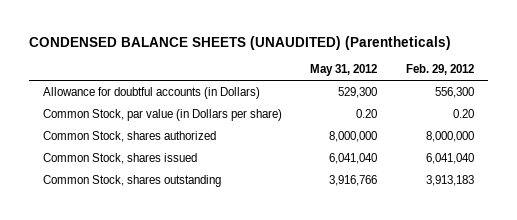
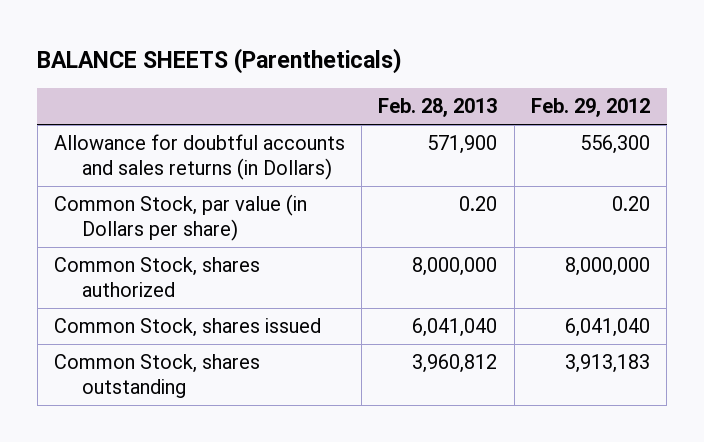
- CONDENSED BALANCE SHEETS (UNAUDITED) (Parentheticals)
+ BALANCE SHEETS (Parentheticals)
- | May 31, 2012 | Feb. 29, 2012
+ | Feb. 28, 2013 | Feb. 29, 2012
- Allowance for doubtful accounts (in Dollars) | 529,300 | 556,300
+ Allowance for doubtful accounts and sales returns (in Dollars) | 571,900 | 556,300

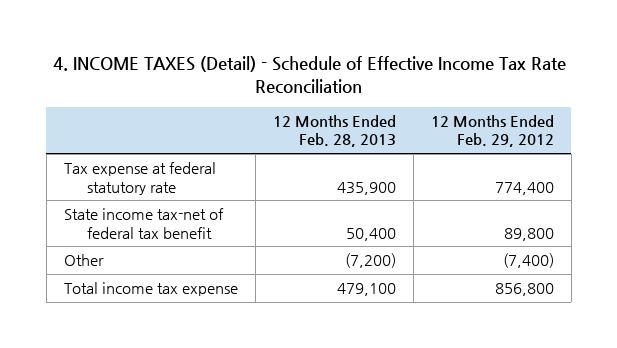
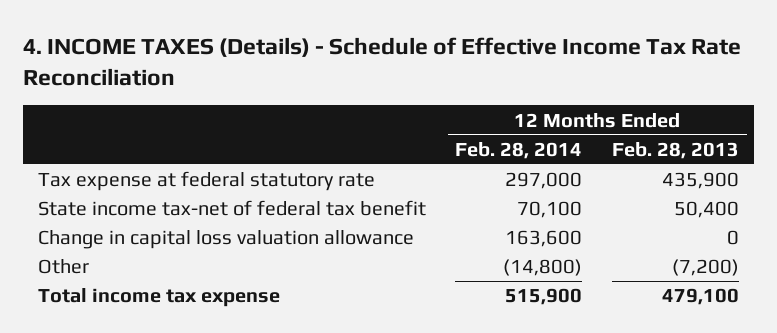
- 4. INCOME TAXES (Detail) - Schedule of Effective Income Tax Rate Reconciliation
+ 4. INCOME TAXES (Details) - Schedule of Effective Income Tax Rate Reconciliation
- | 12 Months Ended Feb. 28, 2013 | 12 Months Ended Feb. 29, 2012
+ | 12 Months Ended Feb. 28, 2014 | 12 Months Ended Feb. 28, 2013
+ Change in capital loss valuation allowance | 163,600 | 0

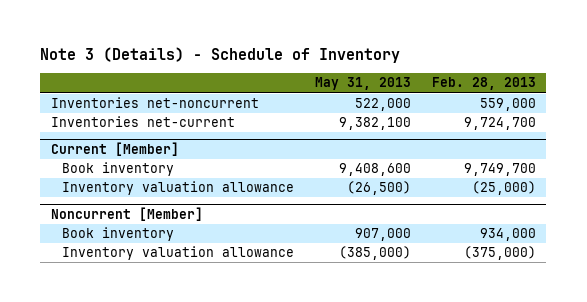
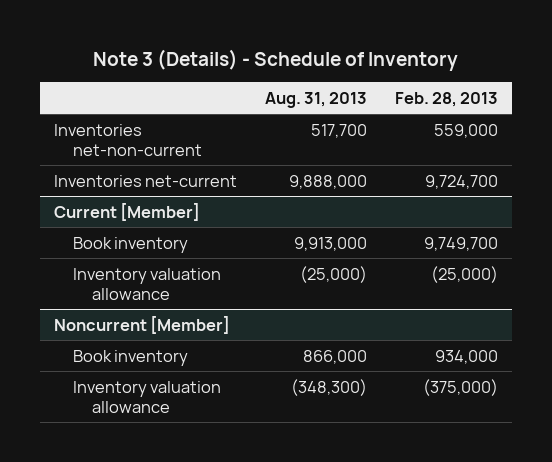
- | May 31, 2013 | Feb. 28, 2013
+ | Aug. 31, 2013 | Feb. 28, 2013
- Inventories net-noncurrent | 522,000 | 559,000
+ Inventories net-non-current | 517,700 | 559,000

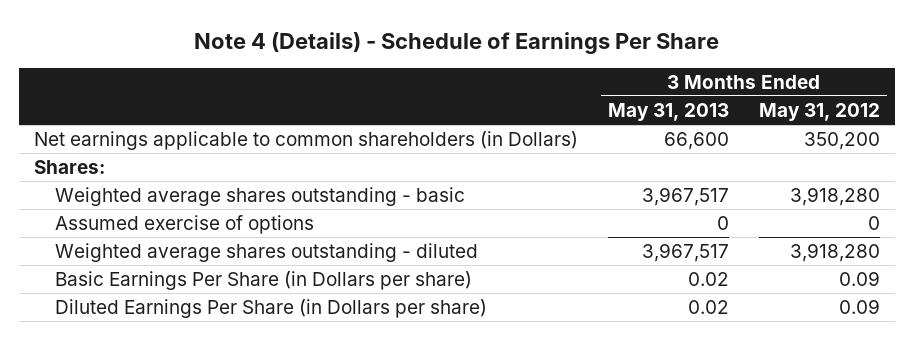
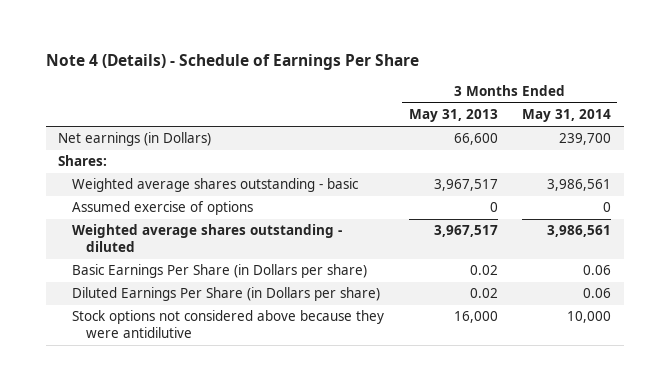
- | 3 Months Ended May 31, 2013 | 3 Months Ended May 31, 2012
+ | 3 Months Ended May 31, 2013 | 3 Months Ended May 31, 2014
- Net earnings applicable to common shareholders (in Dollars) | 66,600 | 350,200
+ Net earnings (in Dollars) | 66,600 | 239,700
+ Stock options not considered above because they were antidilutive | 16,000 | 10,000

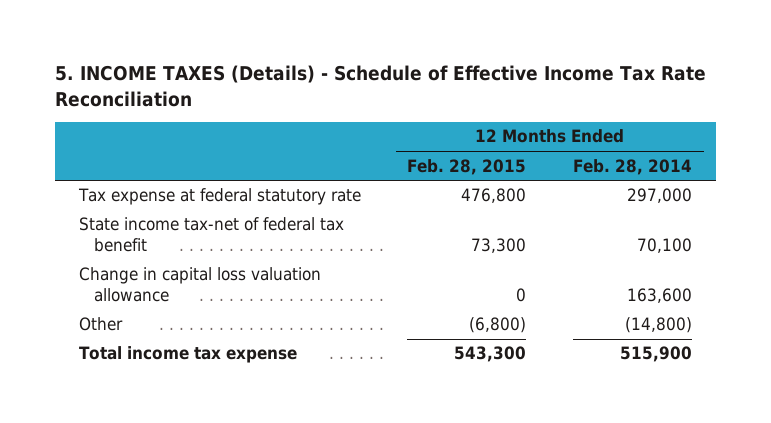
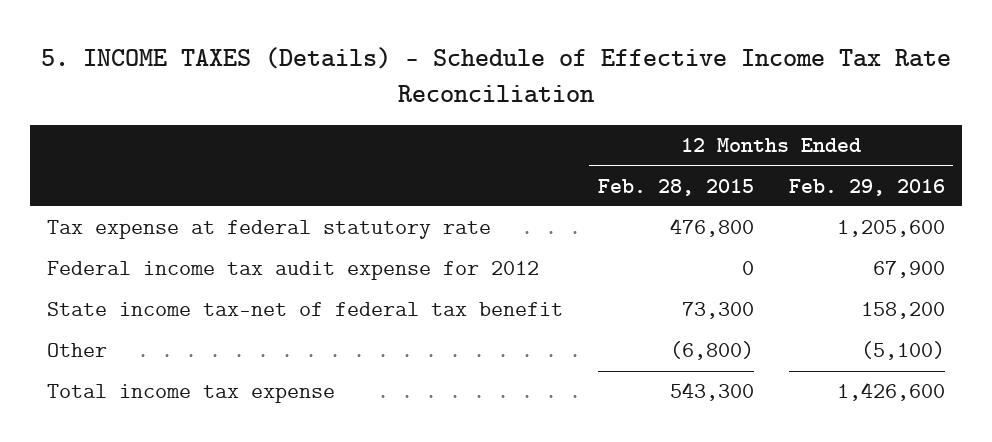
- | 12 Months Ended Feb. 28, 2015 | 12 Months Ended Feb. 28, 2014
+ | 12 Months Ended Feb. 28, 2015 | 12 Months Ended Feb. 29, 2016
+ Federal income tax audit expense for 2012 | 0 | 67,900
- Change in capital loss valuation allowance | 0 | 163,600

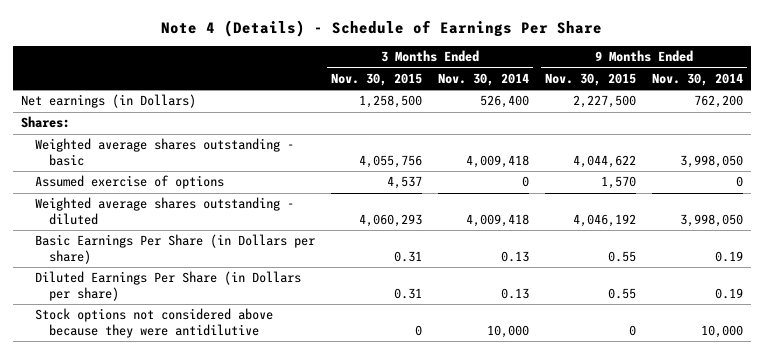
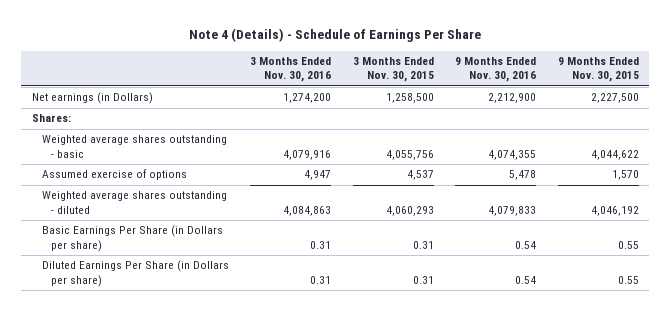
- | 3 Months Ended Nov. 30, 2015 | 3 Months Ended Nov. 30, 2014 | 9 Months Ended Nov. 30, 2015 | 9 Months Ended Nov. 30, 2014
+ | 3 Months Ended Nov. 30, 2016 | 3 Months Ended Nov. 30, 2015 | 9 Months Ended Nov. 30, 2016 | 9 Months Ended Nov. 30, 2015
- Stock options not considered above because they were antidilutive | 0 | 10,000 | 0 | 10,000

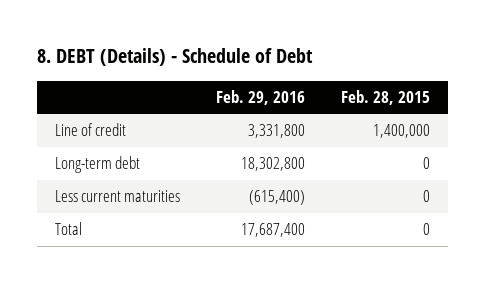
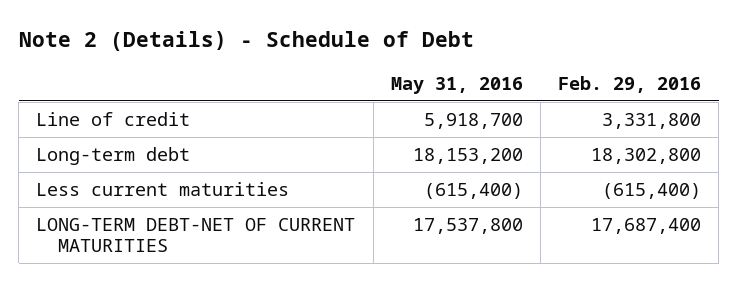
- 8. DEBT (Details) - Schedule of Debt
+ Note 2 (Details) - Schedule of Debt
- | Feb. 29, 2016 | Feb. 28, 2015
+ | May 31, 2016 | Feb. 29, 2016
- Total | 17,687,400 | 0
+ LONG-TERM DEBT-NET OF CURRENT MATURITIES | 17,537,800 | 17,687,400

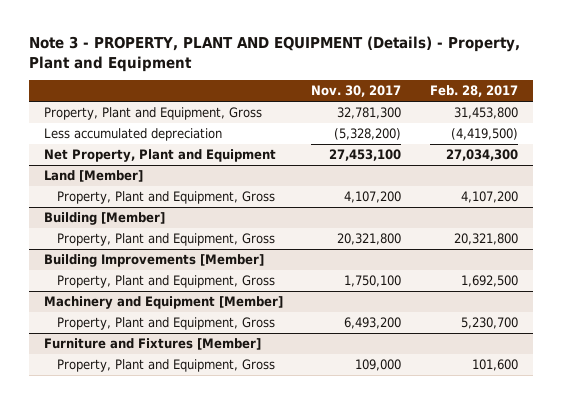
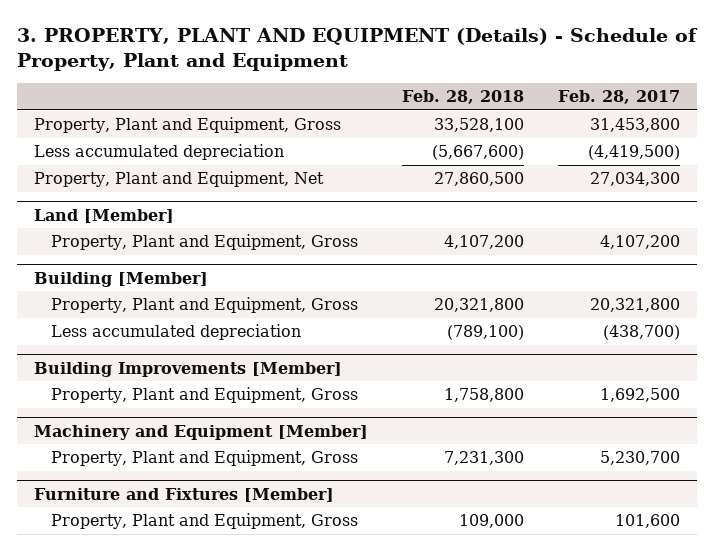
- Note 3 - PROPERTY, PLANT AND EQUIPMENT (Details) - Property, Plant and Equipment
+ 3. PROPERTY, PLANT AND EQUIPMENT (Details) - Schedule of Property, Plant and Equipment
- | Nov. 30, 2017 | Feb. 28, 2017
+ | Feb. 28, 2018 | Feb. 28, 2017
- Net Property, Plant and Equipment | 27,453,100 | 27,034,300
+ Property, Plant and Equipment, Net | 27,860,500 | 27,034,300
@ Building [Member]
+ Less accumulated depreciation | (789,100) | (438,700)

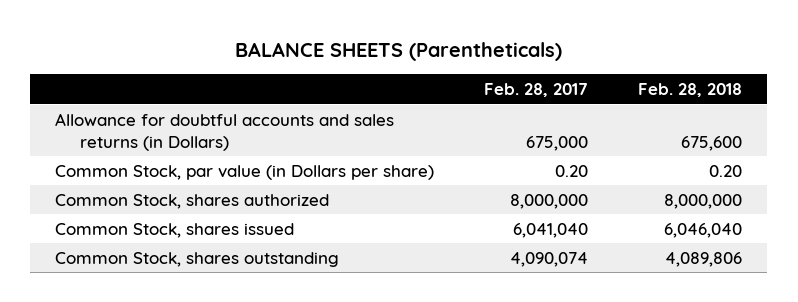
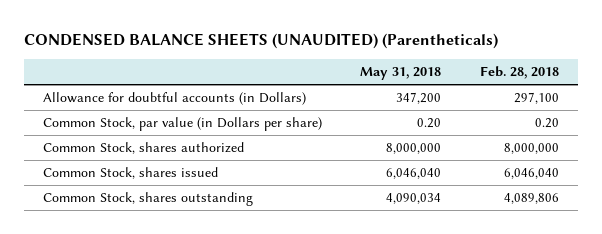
- BALANCE SHEETS (Parentheticals)
+ CONDENSED BALANCE SHEETS (UNAUDITED) (Parentheticals)
- | Feb. 28, 2017 | Feb. 28, 2018
+ | May 31, 2018 | Feb. 28, 2018
- Allowance for doubtful accounts and sales returns (in Dollars) | 675,000 | 675,600
+ Allowance for doubtful accounts (in Dollars) | 347,200 | 297,100

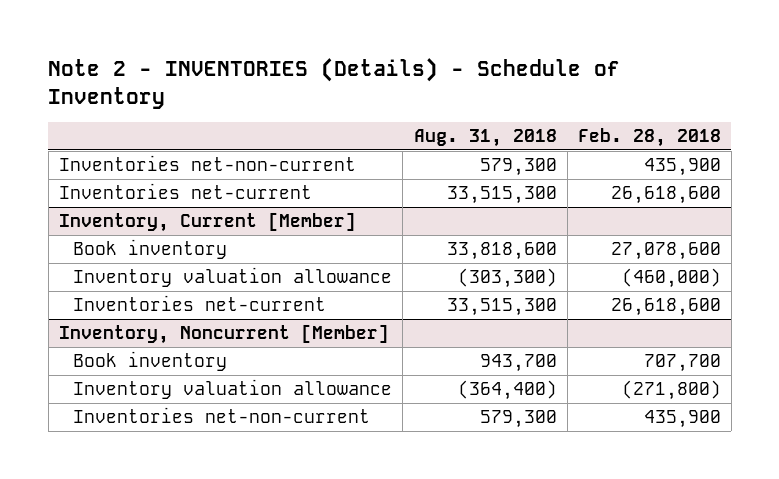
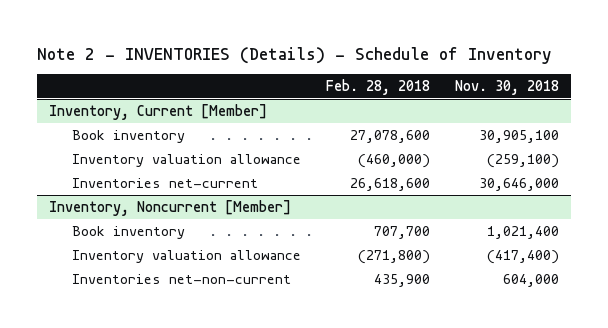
- | Aug. 31, 2018 | Feb. 28, 2018
+ | Feb. 28, 2018 | Nov. 30, 2018
- Inventories net-non-current | 579,300 | 435,900
- Inventories net-current | 33,515,300 | 26,618,600

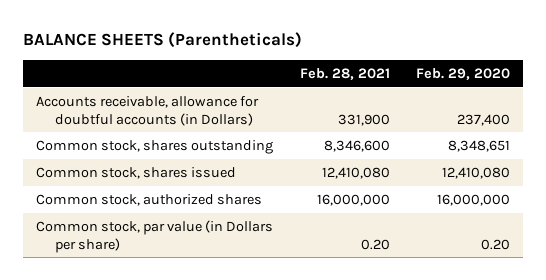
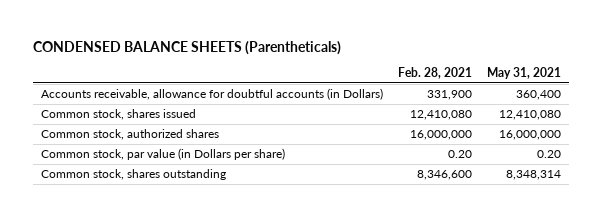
- BALANCE SHEETS (Parentheticals)
+ CONDENSED BALANCE SHEETS (Parentheticals)
- | Feb. 28, 2021 | Feb. 29, 2020
+ | Feb. 28, 2021 | May 31, 2021
moved down: Common stock, shares outstanding | 8,346,600 | 8,348,314

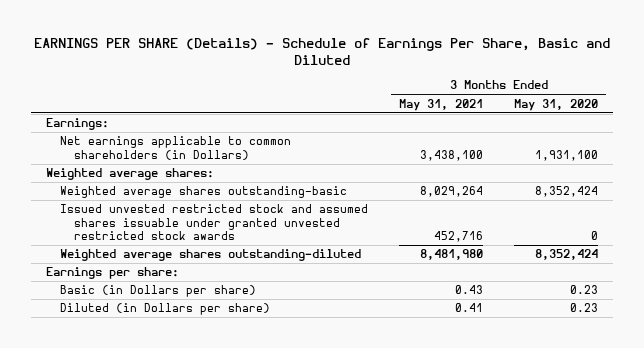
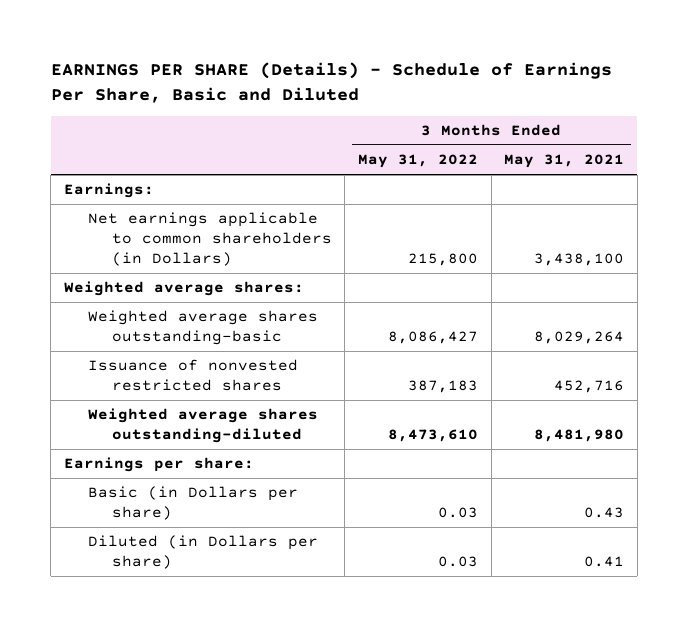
- | 3 Months Ended May 31, 2021 | 3 Months Ended May 31, 2020
+ | 3 Months Ended May 31, 2022 | 3 Months Ended May 31, 2021
- Issued unvested restricted stock and assumed shares issuable under granted unvested restricted stock awards | 452,716 | 0
+ Issuance of nonvested restricted shares | 387,183 | 452,716

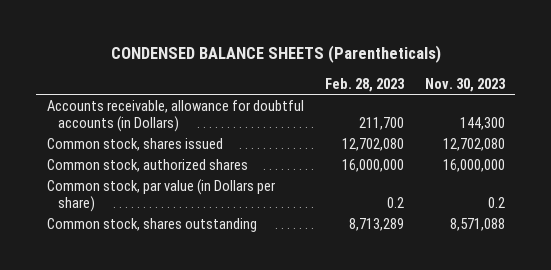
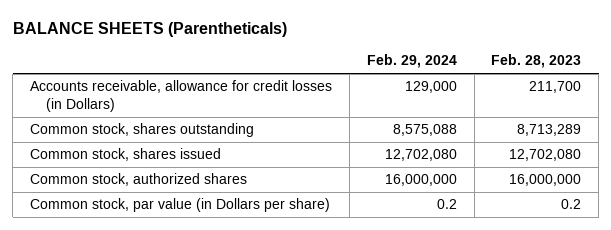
- CONDENSED BALANCE SHEETS (Parentheticals)
+ BALANCE SHEETS (Parentheticals)
- | Feb. 28, 2023 | Nov. 30, 2023
+ | Feb. 29, 2024 | Feb. 28, 2023
- Accounts receivable, allowance for doubtful accounts (in Dollars) | 211,700 | 144,300
+ Accounts receivable, allowance for credit losses (in Dollars) | 129,000 | 211,700
moved up: Common stock, shares outstanding | 8,575,088 | 8,713,289

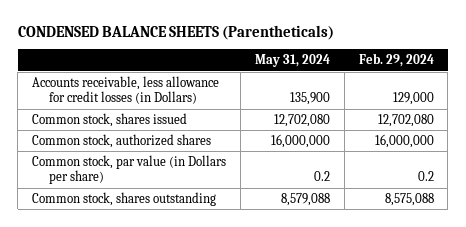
- BALANCE SHEETS (Parentheticals)
+ CONDENSED BALANCE SHEETS (Parentheticals)
- | Feb. 29, 2024 | Feb. 28, 2023
+ | May 31, 2024 | Feb. 29, 2024
- Accounts receivable, allowance for credit losses (in Dollars) | 129,000 | 211,700
+ Accounts receivable, less allowance for credit losses (in Dollars) | 135,900 | 129,000
moved down: Common stock, shares outstanding | 8,579,088 | 8,575,088

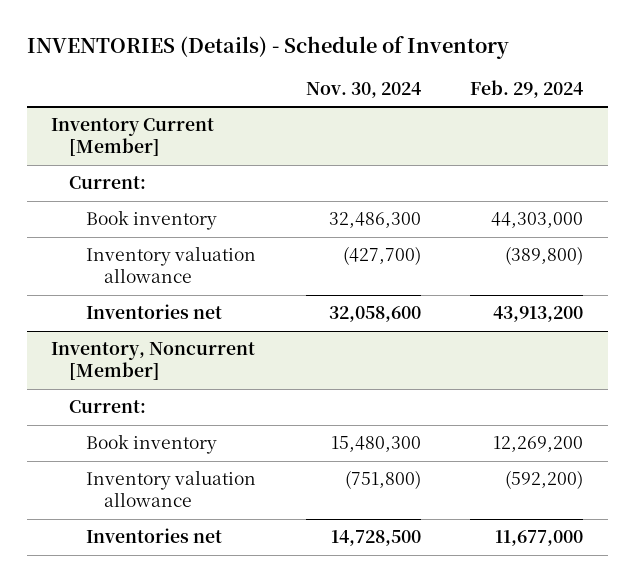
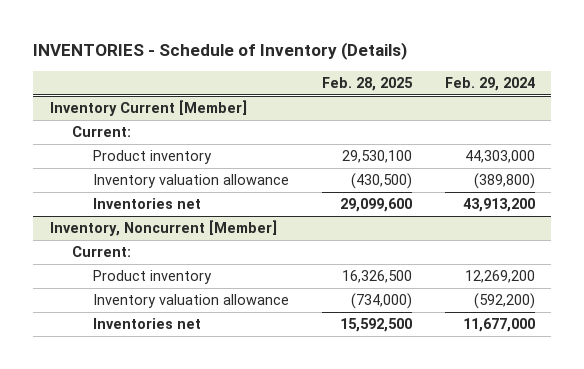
- INVENTORIES (Details) - Schedule of Inventory
+ INVENTORIES - Schedule of Inventory (Details)
- | Nov. 30, 2024 | Feb. 29, 2024
+ | Feb. 28, 2025 | Feb. 29, 2024
@ Inventory Current [Member]
- Book inventory | 32,486,300 | 44,303,000
+ Product inventory | 29,530,100 | 44,303,000
@ Inventory, Noncurrent [Member]
- Book inventory | 15,480,300 | 12,269,200
+ Product inventory | 16,326,500 | 12,269,200

